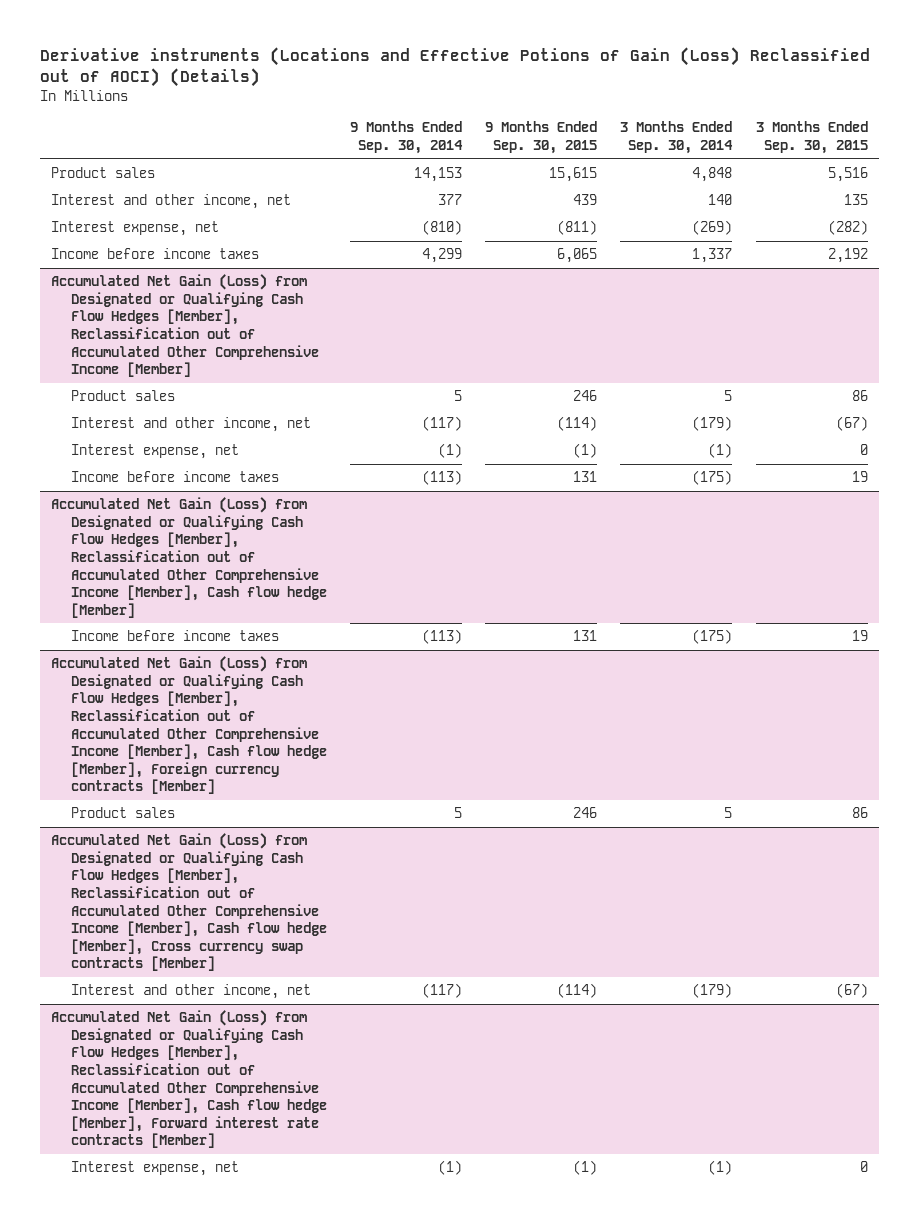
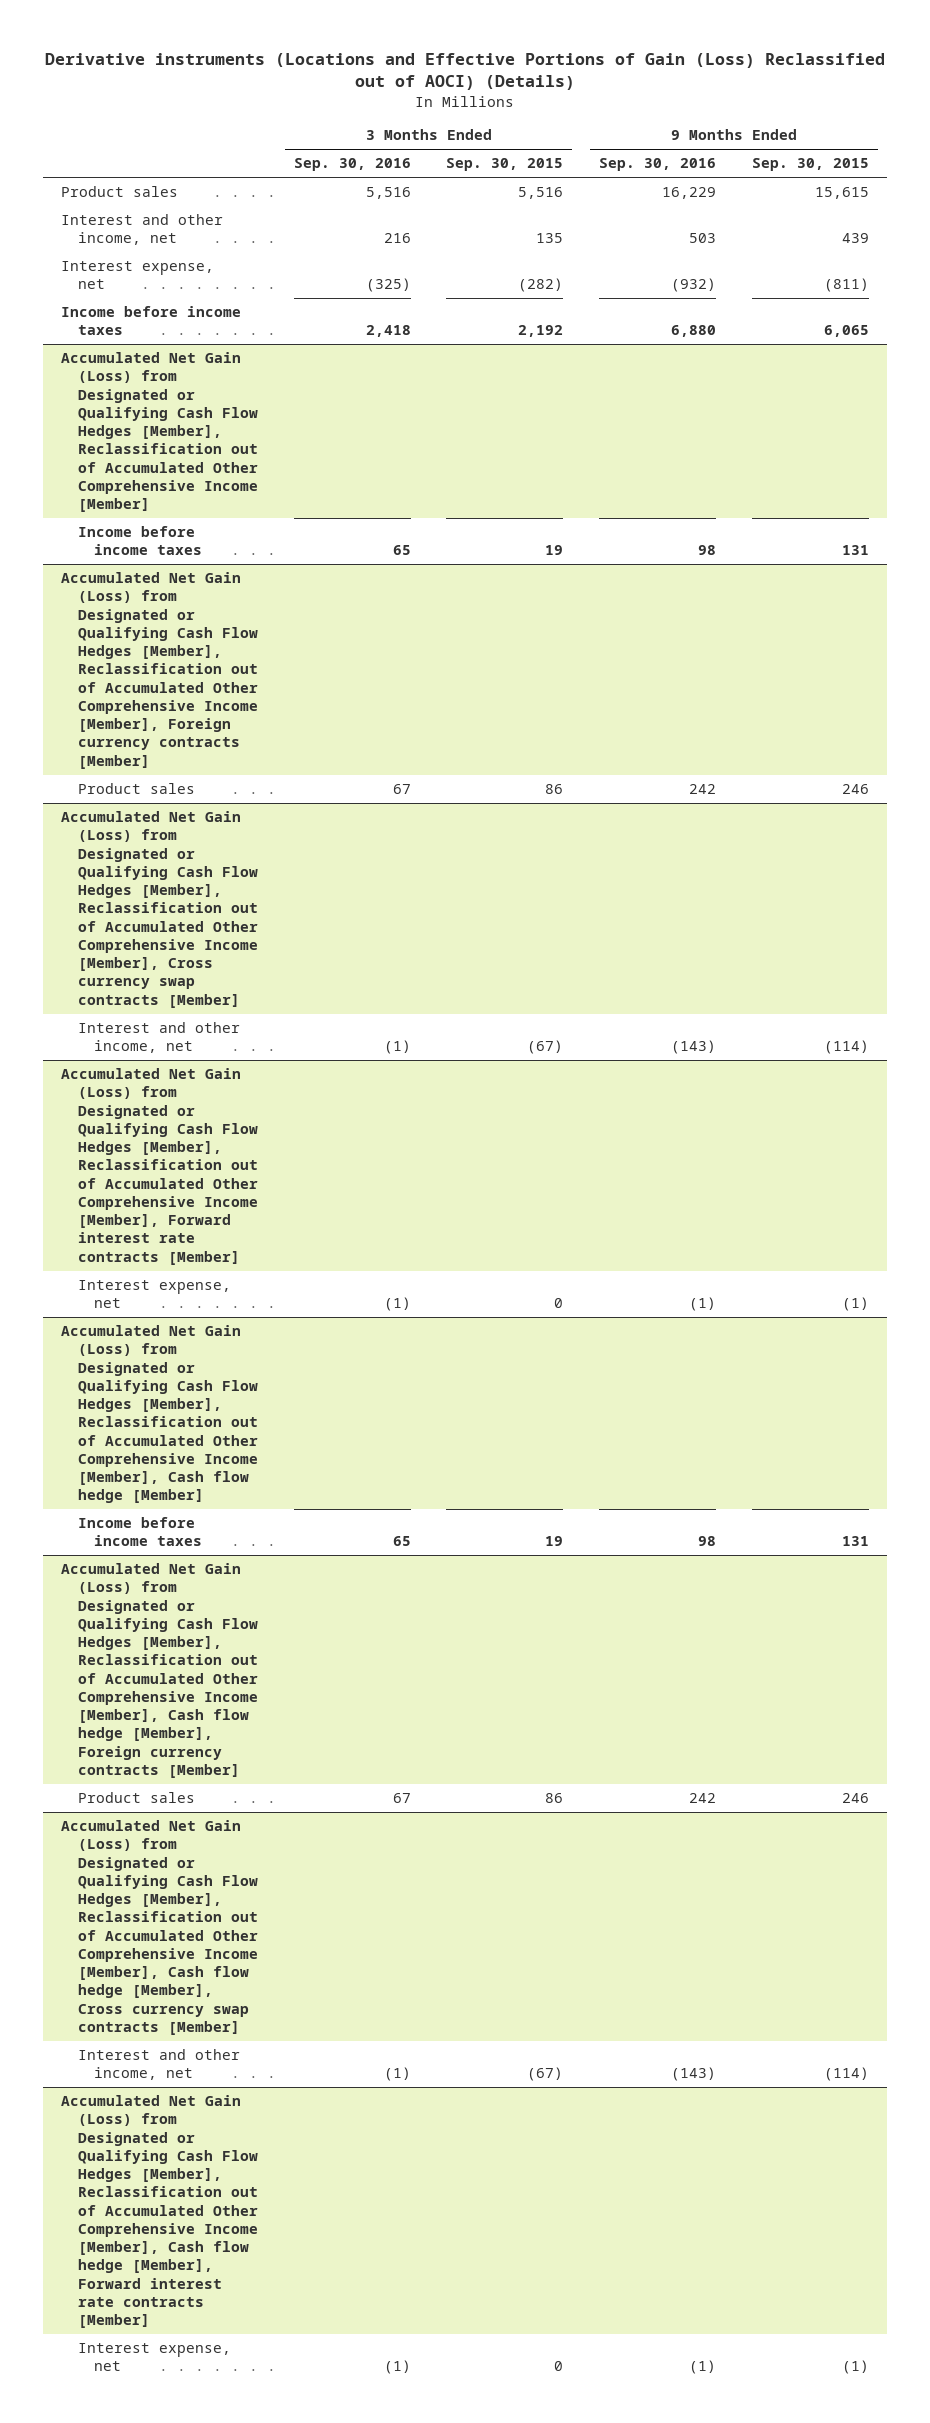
- Derivative instruments (Locations and Effective Potions of Gain (Loss) Reclassified out of AOCI) (Details)
+ Derivative instruments (Locations and Effective Portions of Gain (Loss) Reclassified out of AOCI) (Details)
- | 9 Months Ended Sep. 30, 2014 | 9 Months Ended Sep. 30, 2015 | 3 Months Ended Sep. 30, 2014 | 3 Months Ended Sep. 30, 2015
+ | 3 Months Ended Sep. 30, 2016 | 3 Months Ended Sep. 30, 2015 | 9 Months Ended Sep. 30, 2016 | 9 Months Ended Sep. 30, 2015
@ Accumulated Net Gain (Loss) from Designated or Qualifying Cash Flow Hedges [Member], Reclassification out of Accumulated Other Comprehensive Income [Member]
moved up: Income before income taxes | 65 | 19 | 98 | 131
+ Accumulated Net Gain (Loss) from Designated or Qualifying Cash Flow Hedges [Member], Reclassification out of Accumulated Other Comprehensive Income [Member], Foreign currency contracts [Member]
+ Accumulated Net Gain (Loss) from Designated or Qualifying Cash Flow Hedges [Member], Reclassification out of Accumulated Other Comprehensive Income [Member], Cross currency swap contracts [Member]
+ Accumulated Net Gain (Loss) from Designated or Qualifying Cash Flow Hedges [Member], Reclassification out of Accumulated Other Comprehensive Income [Member], Forward interest rate contracts [Member]

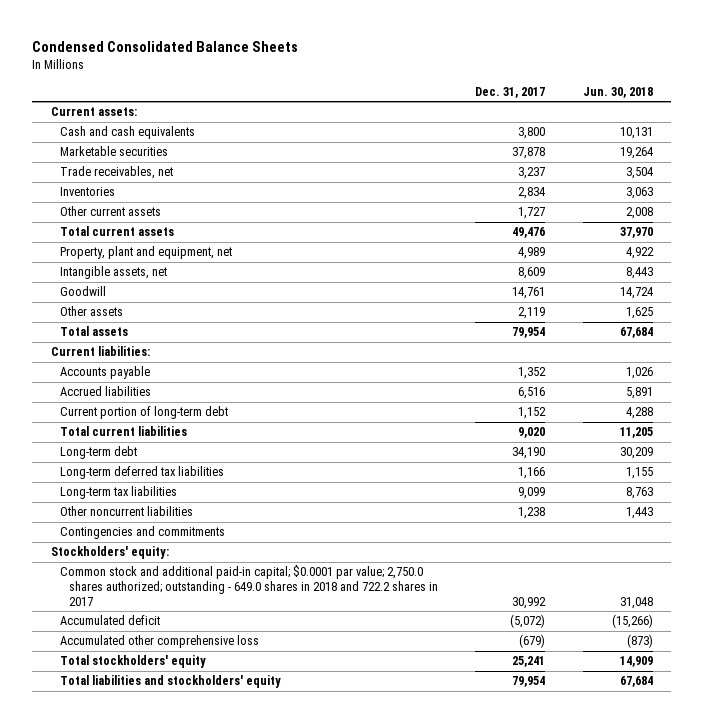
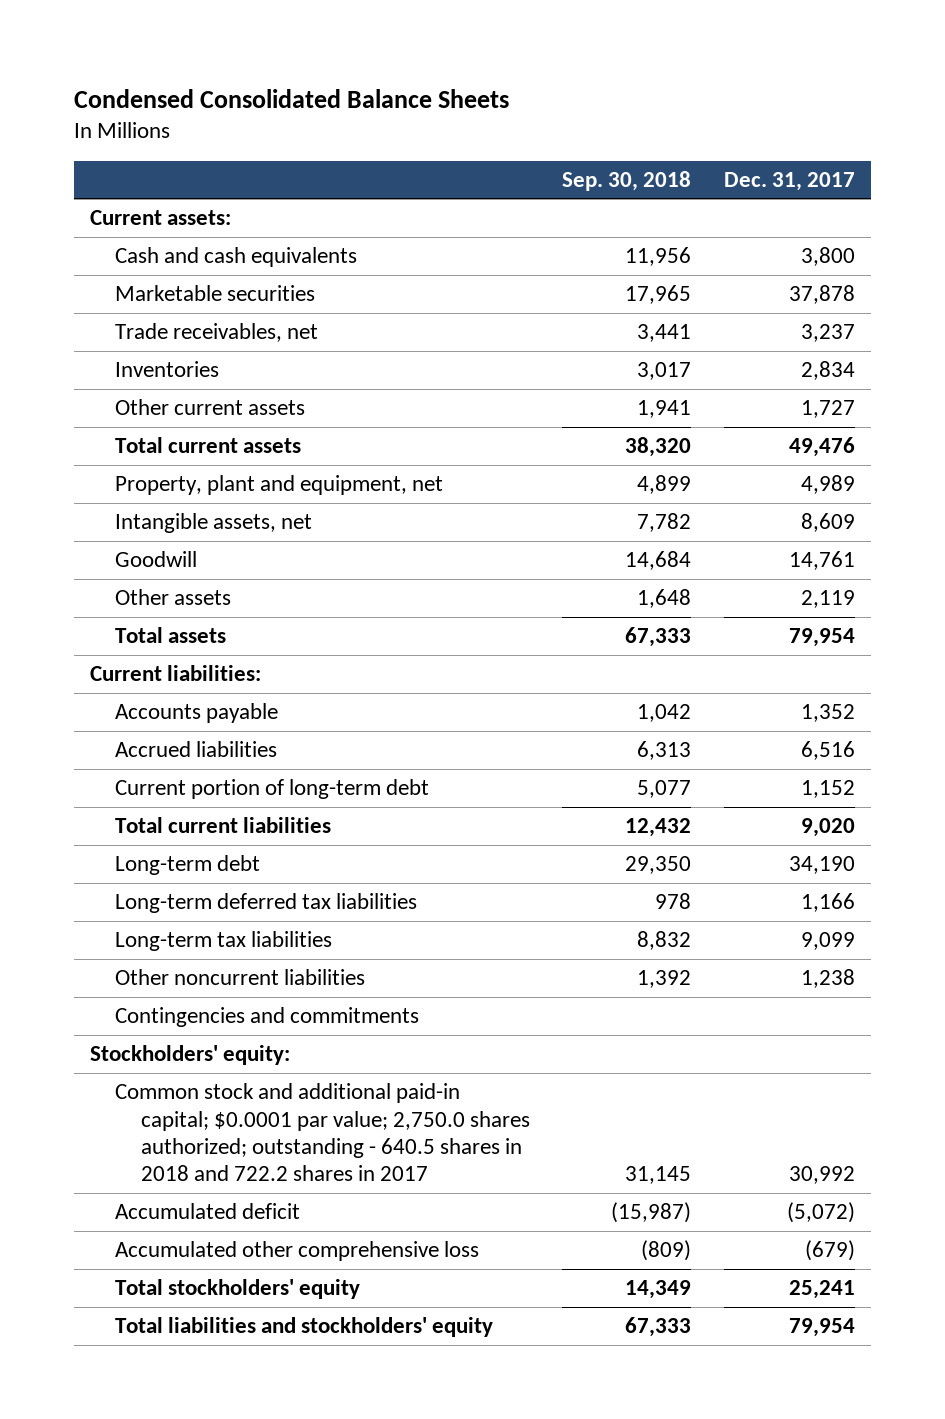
- | Dec. 31, 2017 | Jun. 30, 2018
+ | Sep. 30, 2018 | Dec. 31, 2017
- Common stock and additional paid-in capital; $0.0001 par value; 2,750.0 shares authorized; outstanding - 649.0 shares in 2018 and 722.2 shares in 2017 | 30,992 | 31,048
+ Common stock and additional paid-in capital; $0.0001 par value; 2,750.0 shares authorized; outstanding - 640.5 shares in 2018 and 722.2 shares in 2017 | 31,145 | 30,992

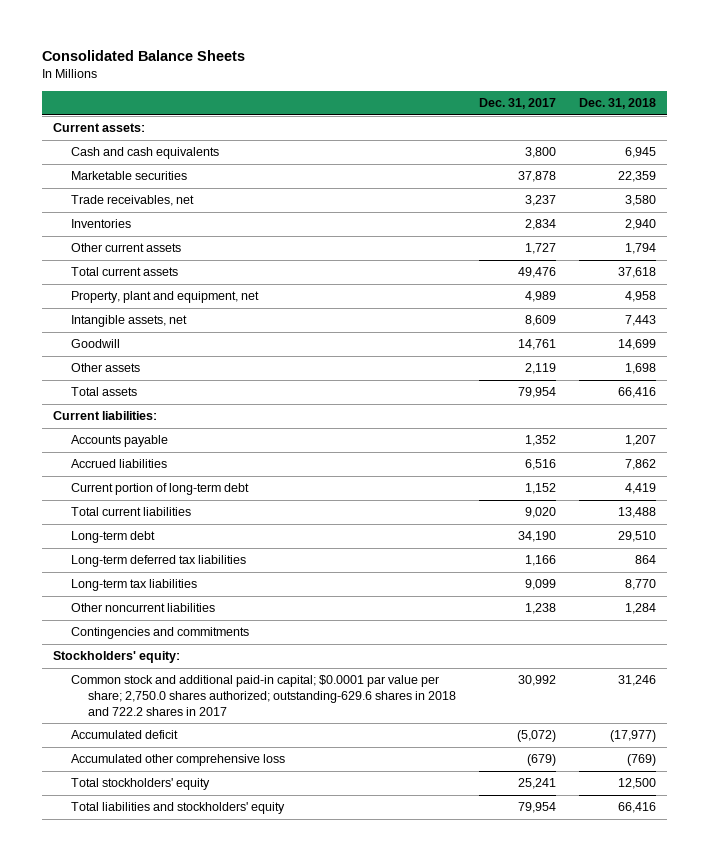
- Condensed Consolidated Balance Sheets
+ Consolidated Balance Sheets
- | Sep. 30, 2018 | Dec. 31, 2017
+ | Dec. 31, 2017 | Dec. 31, 2018
- Common stock and additional paid-in capital; $0.0001 par value; 2,750.0 shares authorized; outstanding - 640.5 shares in 2018 and 722.2 shares in 2017 | 31,145 | 30,992
+ Common stock and additional paid-in capital; $0.0001 par value per share; 2,750.0 shares authorized; outstanding-629.6 shares in 2018 and 722.2 shares in 2017 | 30,992 | 31,246

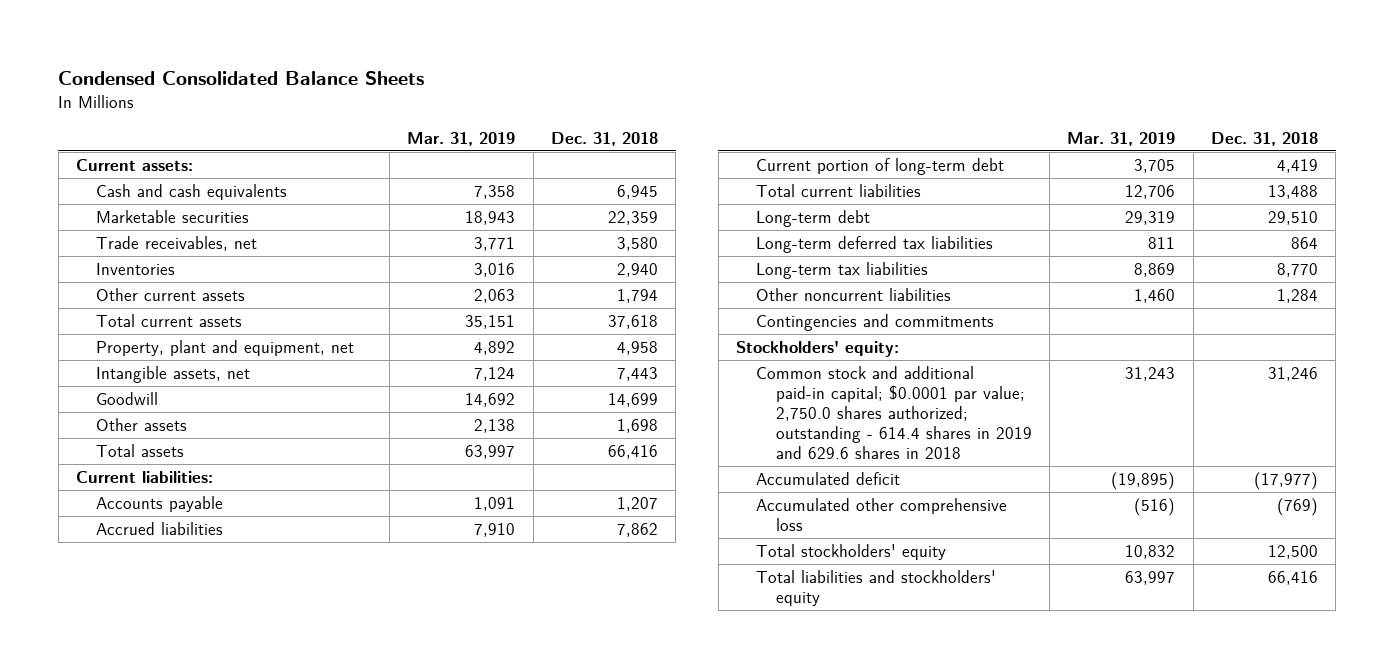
- Consolidated Balance Sheets
+ Condensed Consolidated Balance Sheets
- | Dec. 31, 2017 | Dec. 31, 2018
+ | Mar. 31, 2019 | Dec. 31, 2018
- Common stock and additional paid-in capital; $0.0001 par value per share; 2,750.0 shares authorized; outstanding-629.6 shares in 2018 and 722.2 shares in 2017 | 30,992 | 31,246
+ Common stock and additional paid-in capital; $0.0001 par value; 2,750.0 shares authorized; outstanding - 614.4 shares in 2019 and 629.6 shares in 2018 | 31,243 | 31,246

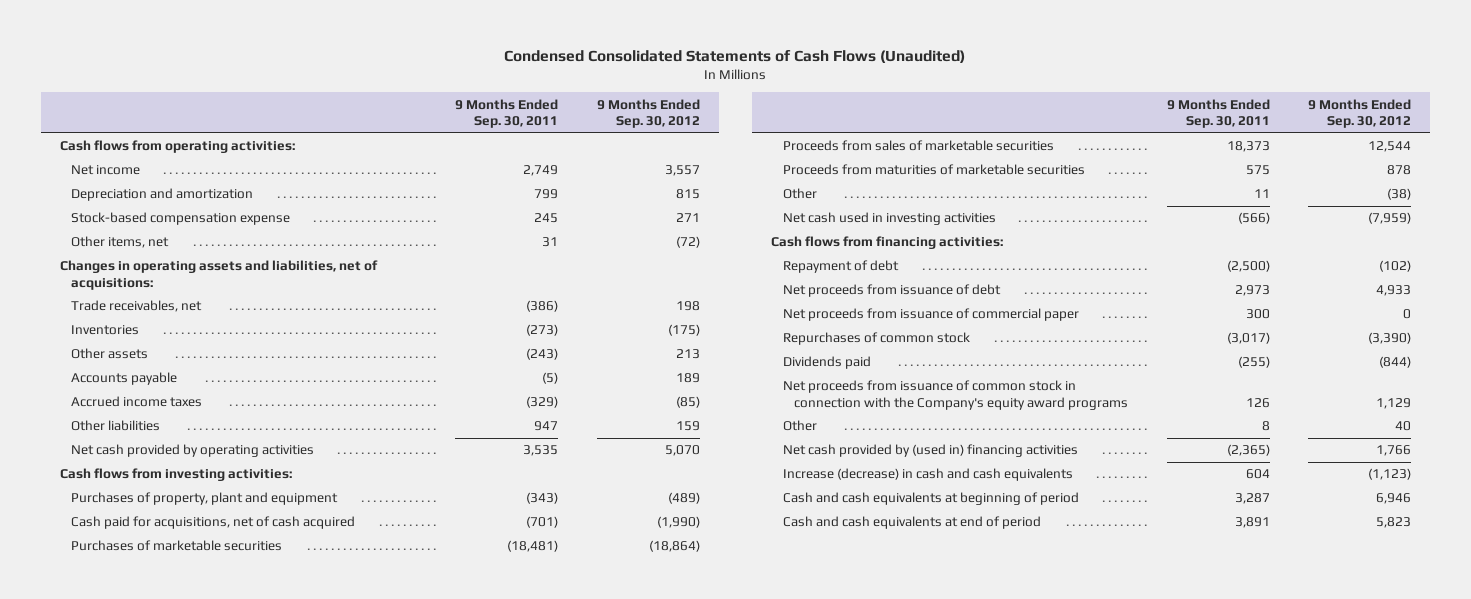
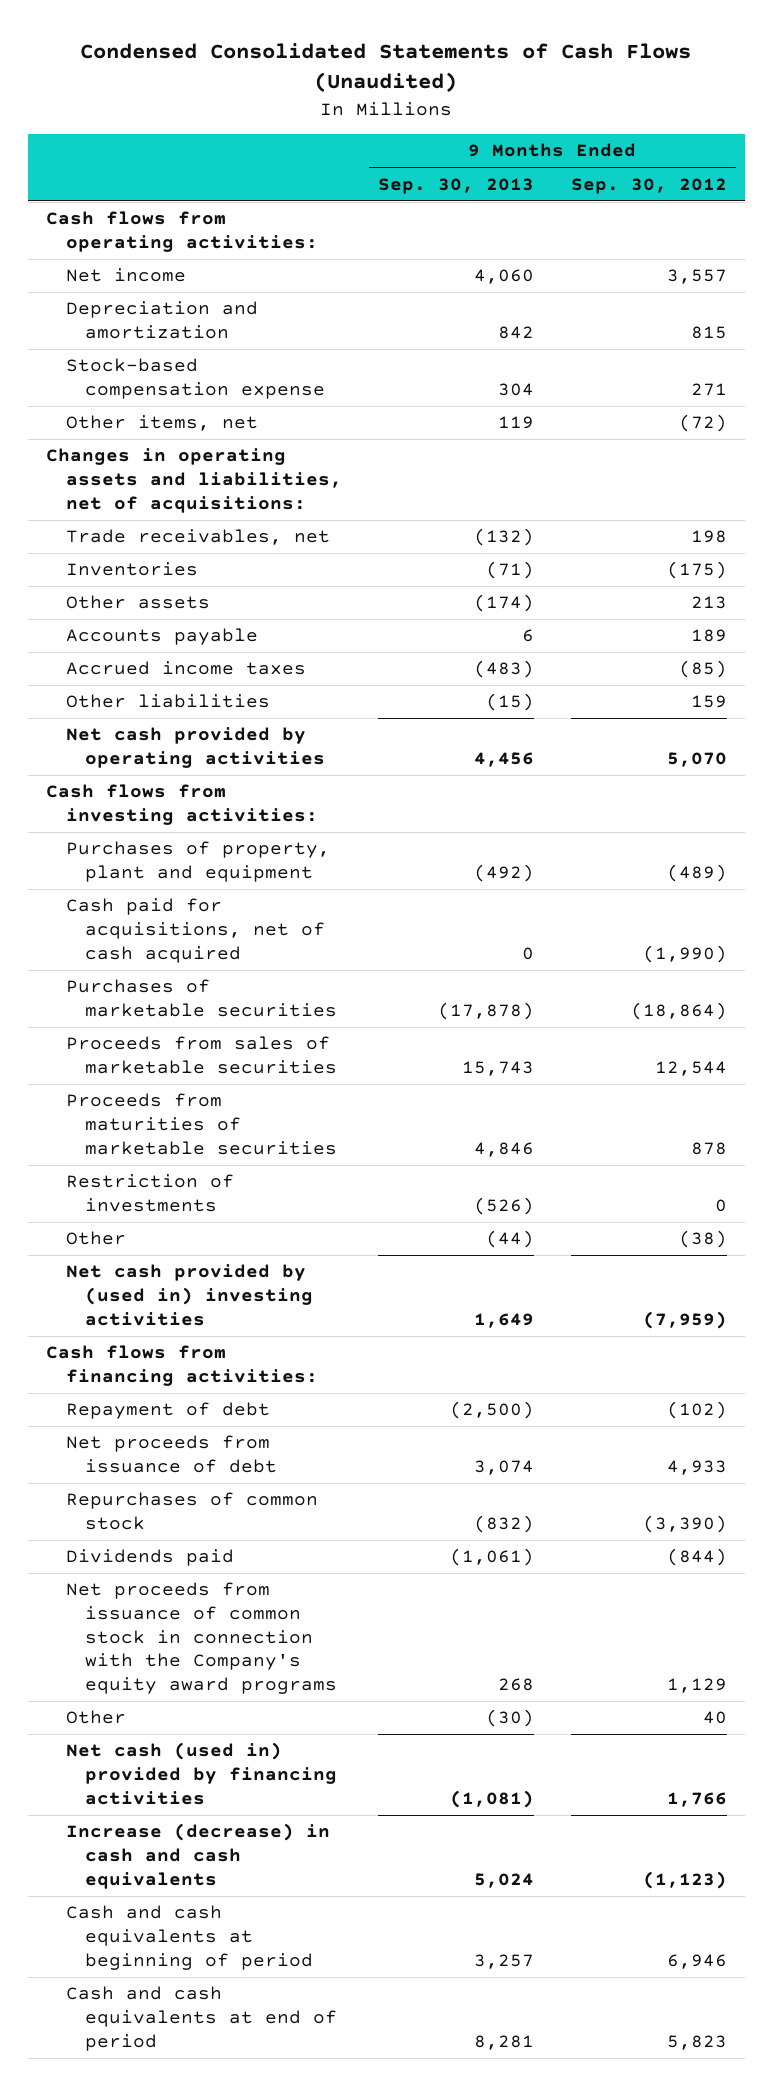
- | 9 Months Ended Sep. 30, 2011 | 9 Months Ended Sep. 30, 2012
+ | 9 Months Ended Sep. 30, 2013 | 9 Months Ended Sep. 30, 2012
+ Restriction of investments | (526) | 0
- Net cash used in investing activities | (566) | (7,959)
+ Net cash provided by (used in) investing activities | 1,649 | (7,959)
- Net proceeds from issuance of commercial paper | 300 | 0
- Net cash provided by (used in) financing activities | (2,365) | 1,766
+ Net cash (used in) provided by financing activities | (1,081) | 1,766

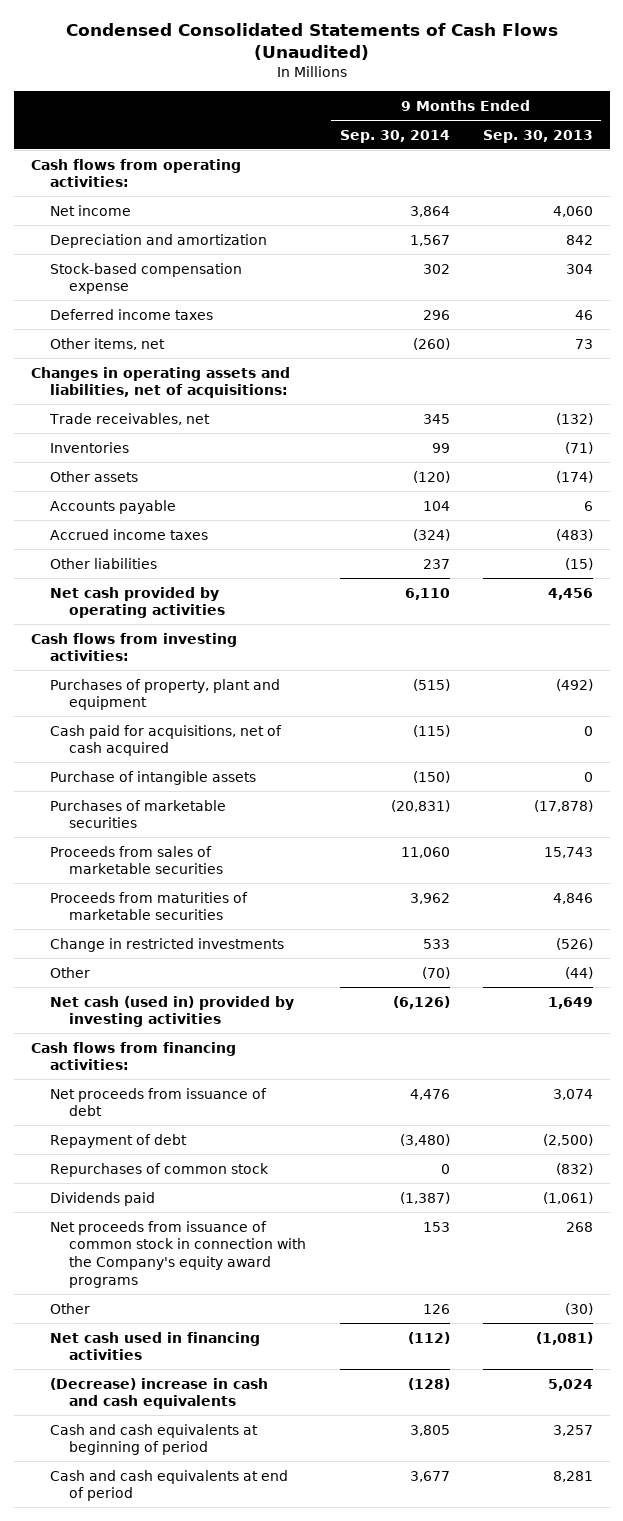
- | 9 Months Ended Sep. 30, 2013 | 9 Months Ended Sep. 30, 2012
+ | 9 Months Ended Sep. 30, 2014 | 9 Months Ended Sep. 30, 2013
- Other items, net | 119 | (72)
+ Deferred income taxes | 296 | 46
+ Other items, net | (260) | 73
+ Purchase of intangible assets | (150) | 0
- Restriction of investments | (526) | 0
+ Change in restricted investments | 533 | (526)
- Net cash provided by (used in) investing activities | 1,649 | (7,959)
+ Net cash (used in) provided by investing activities | (6,126) | 1,649
moved down: Repayment of debt | (3,480) | (2,500)
- Net cash (used in) provided by financing activities | (1,081) | 1,766
- Increase (decrease) in cash and cash equivalents | 5,024 | (1,123)
+ Net cash used in financing activities | (112) | (1,081)
+ (Decrease) increase in cash and cash equivalents | (128) | 5,024

